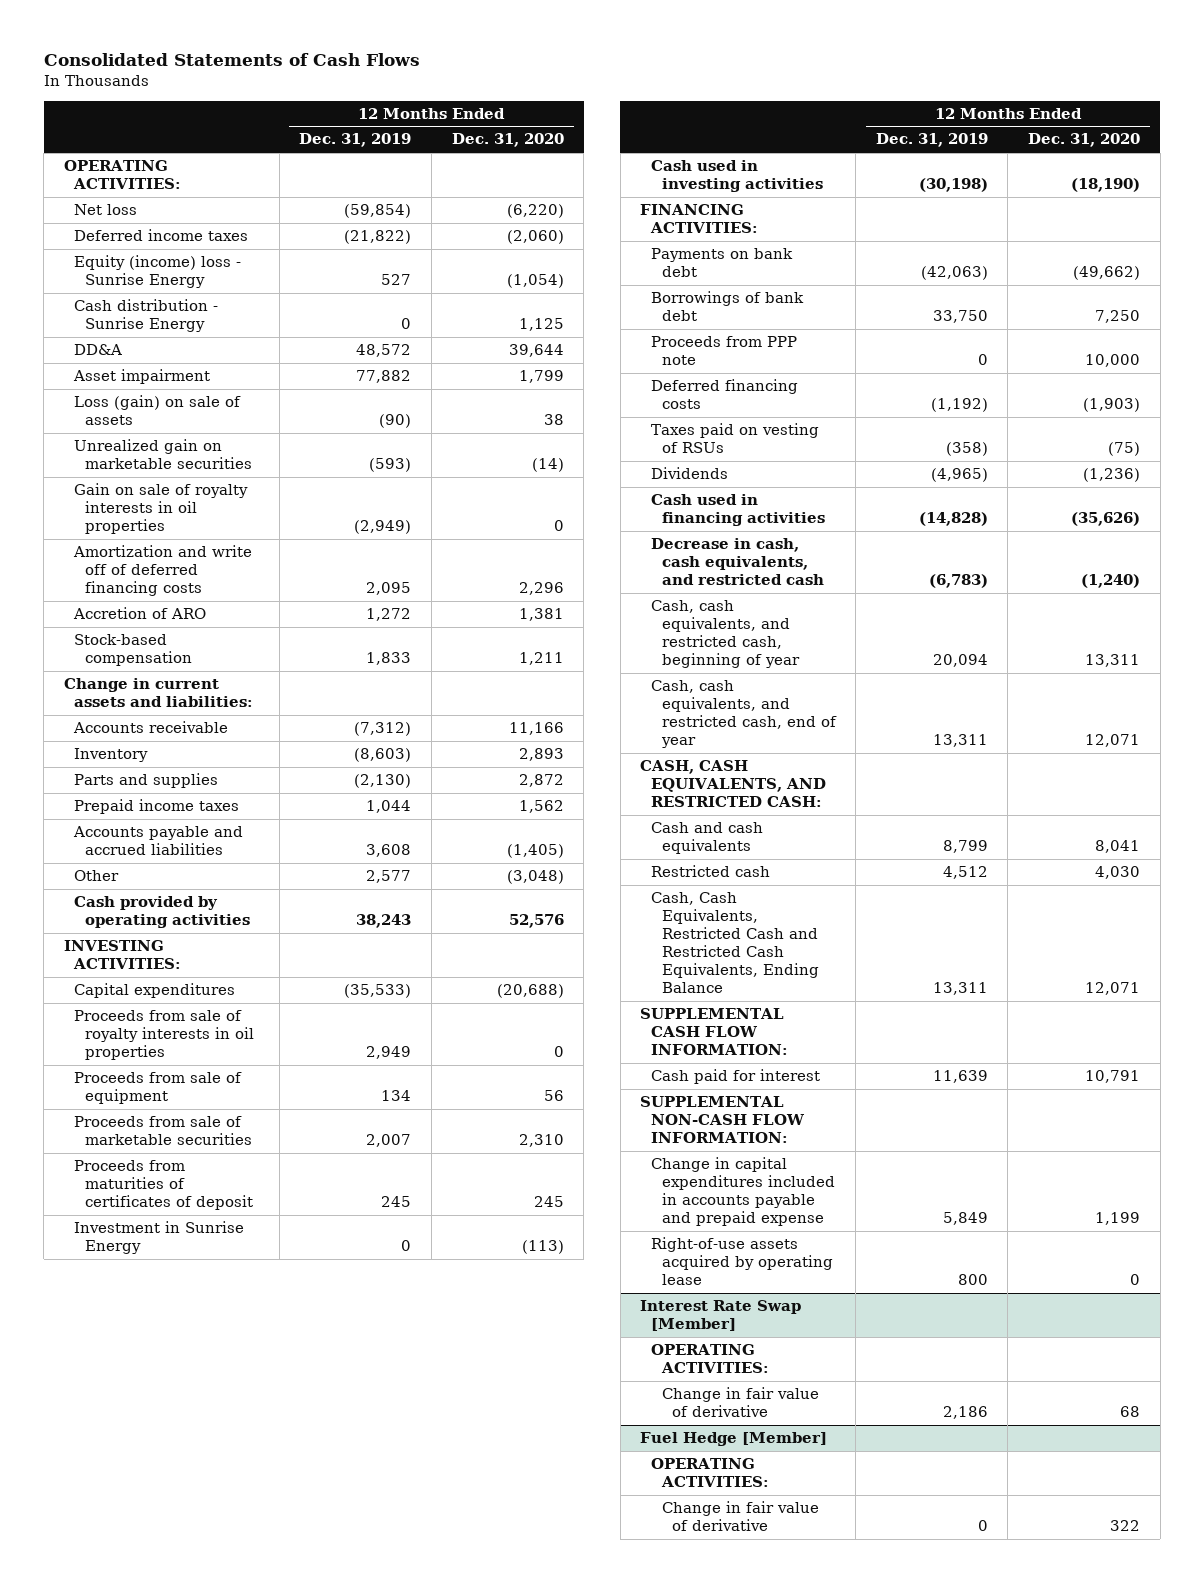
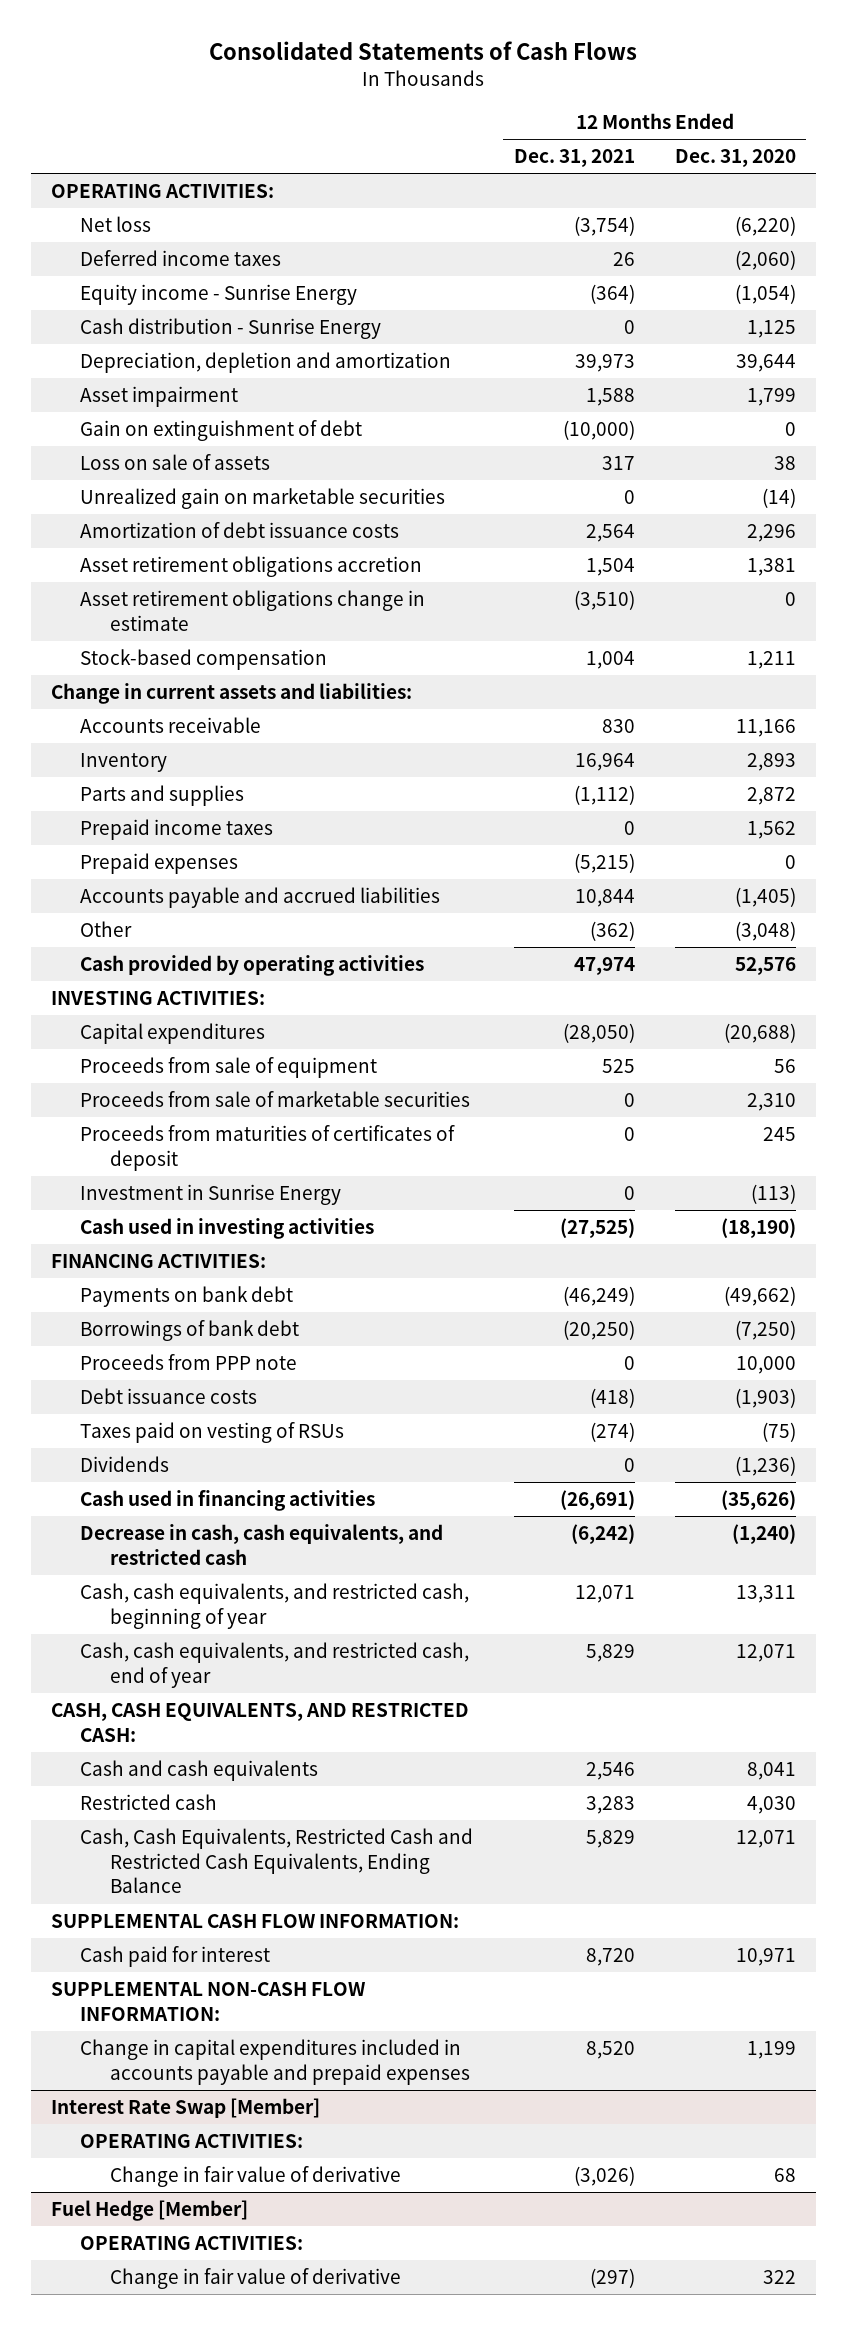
- | 12 Months Ended Dec. 31, 2019 | 12 Months Ended Dec. 31, 2020
+ | 12 Months Ended Dec. 31, 2021 | 12 Months Ended Dec. 31, 2020
- Equity (income) loss - Sunrise Energy | 527 | (1,054)
+ Equity income - Sunrise Energy | (364) | (1,054)
- DD&A | 48,572 | 39,644
+ Depreciation, depletion and amortization | 39,973 | 39,644
- Loss (gain) on sale of assets | (90) | 38
+ Gain on extinguishment of debt | (10,000) | 0
+ Loss on sale of assets | 317 | 38
- Gain on sale of royalty interests in oil properties | (2,949) | 0
- Amortization and write off of deferred financing costs | 2,095 | 2,296
- Accretion of ARO | 1,272 | 1,381
+ Amortization of debt issuance costs | 2,564 | 2,296
+ Asset retirement obligations accretion | 1,504 | 1,381
+ Asset retirement obligations change in estimate | (3,510) | 0
+ Prepaid expenses | (5,215) | 0
- Proceeds from sale of royalty interests in oil properties | 2,949 | 0
- Borrowings of bank debt | 33,750 | 7,250
+ Borrowings of bank debt | (20,250) | (7,250)
- Deferred financing costs | (1,192) | (1,903)
+ Debt issuance costs | (418) | (1,903)
- Cash paid for interest | 11,639 | 10,791
+ Cash paid for interest | 8,720 | 10,971
- Change in capital expenditures included in accounts payable and prepaid expense | 5,849 | 1,199
- Right-of-use assets acquired by operating lease | 800 | 0
+ Change in capital expenditures included in accounts payable and prepaid expenses | 8,520 | 1,199

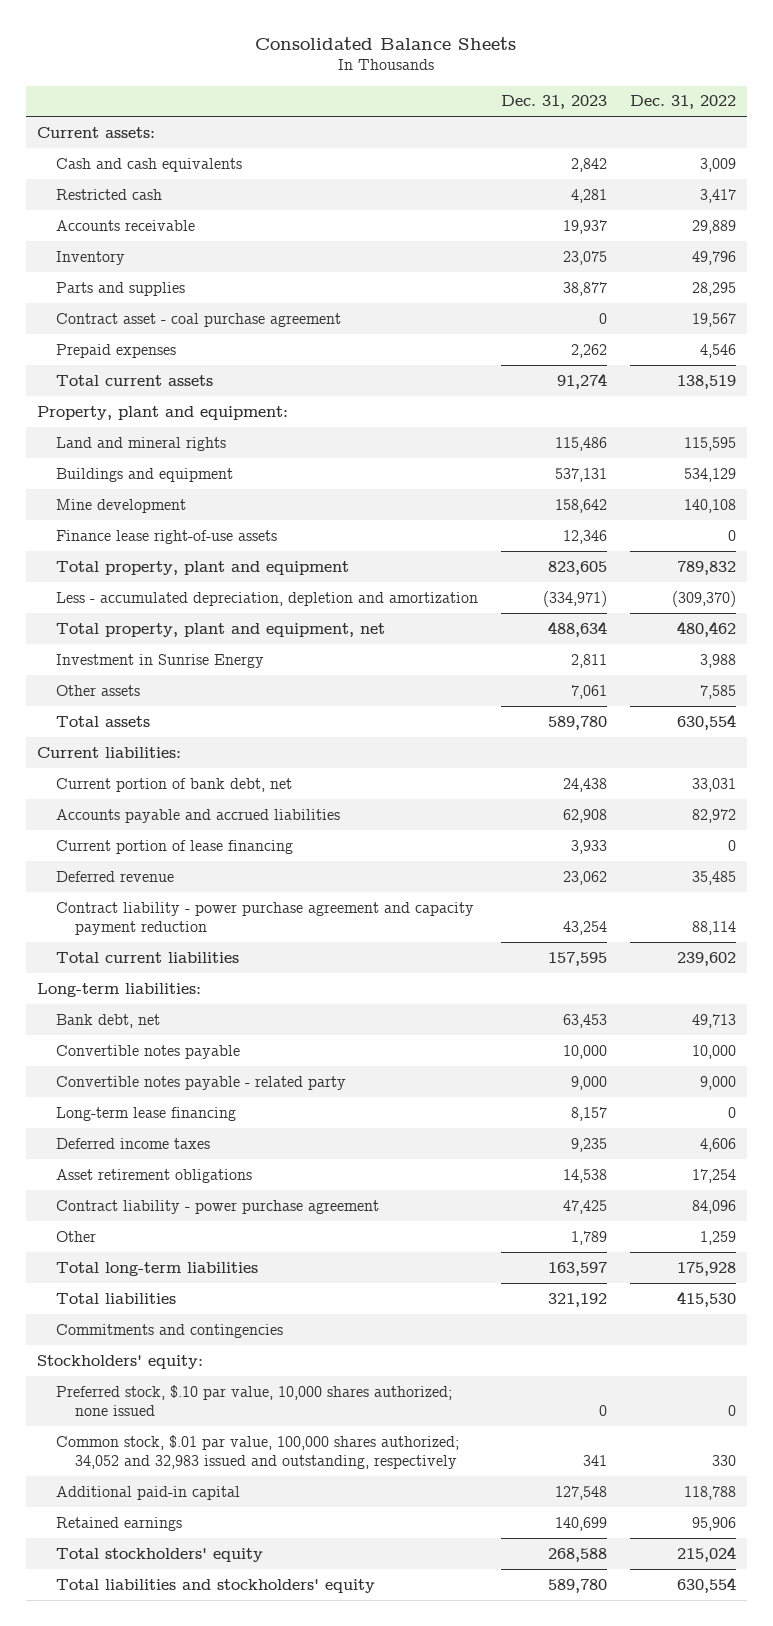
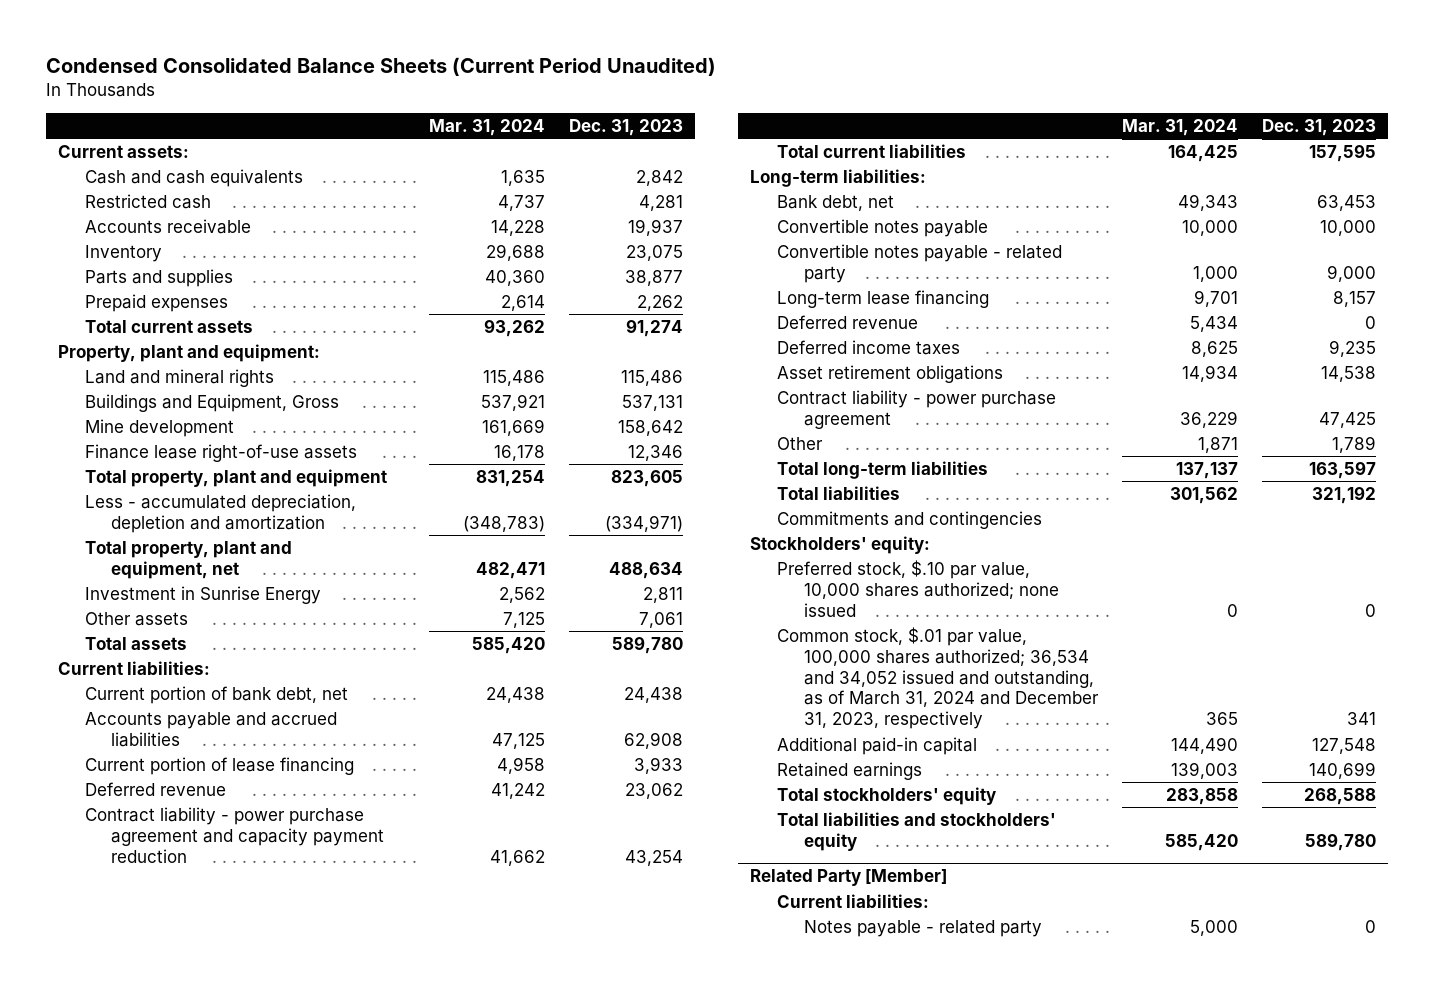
- Consolidated Balance Sheets
+ Condensed Consolidated Balance Sheets (Current Period Unaudited)
- | Dec. 31, 2023 | Dec. 31, 2022
+ | Mar. 31, 2024 | Dec. 31, 2023
- Contract asset - coal purchase agreement | 0 | 19,567
- Buildings and equipment | 537,131 | 534,129
+ Buildings and Equipment, Gross | 537,921 | 537,131
+ Deferred revenue | 5,434 | 0
- Common stock, $.01 par value, 100,000 shares authorized; 34,052 and 32,983 issued and outstanding, respectively | 341 | 330
+ Common stock, $.01 par value, 100,000 shares authorized; 36,534 and 34,052 issued and outstanding, as of March 31, 2024 and December 31, 2023, respectively | 365 | 341
+ Related Party [Member]
+ Current liabilities:
+ Notes payable - related party | 5,000 | 0

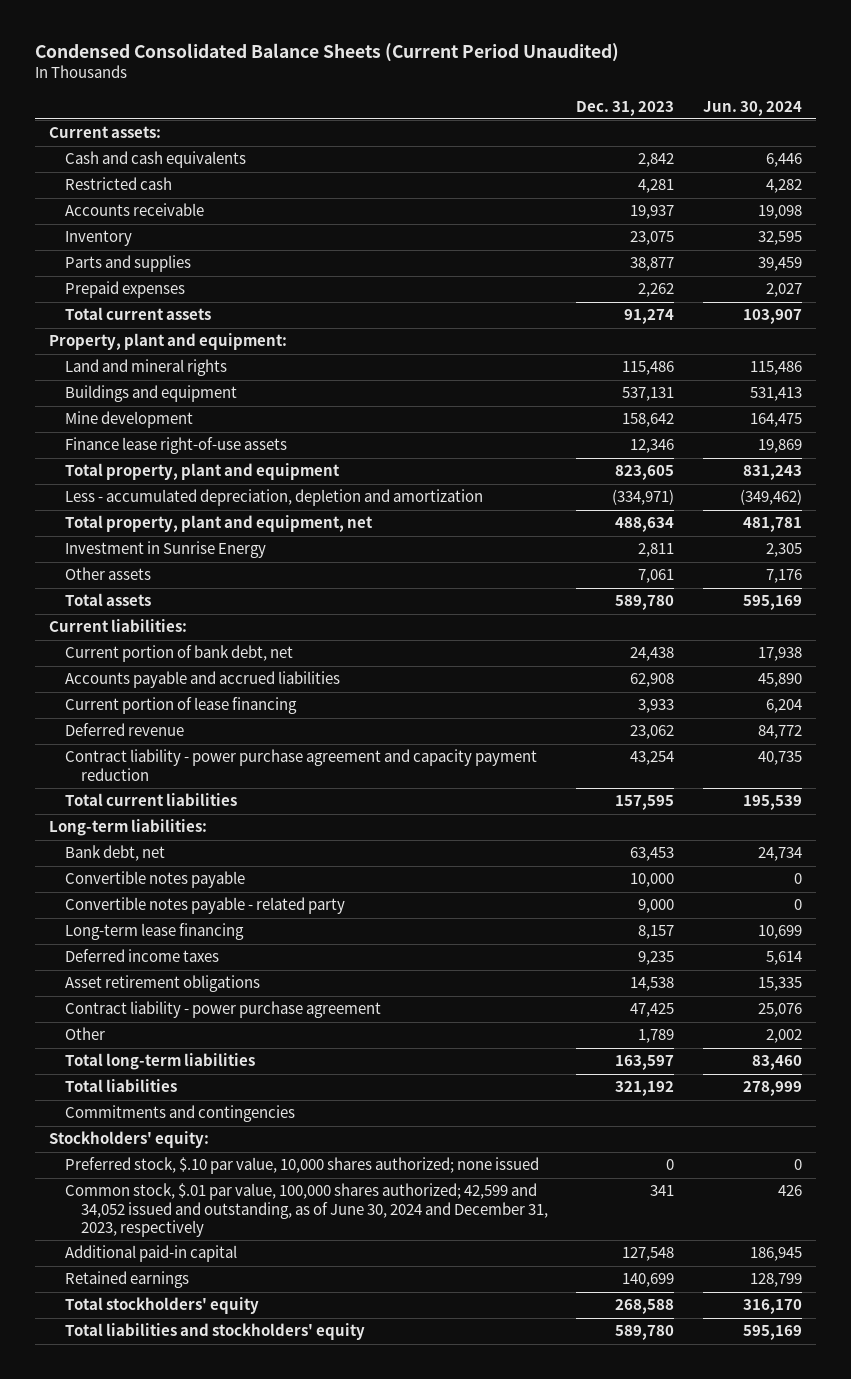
- | Mar. 31, 2024 | Dec. 31, 2023
+ | Dec. 31, 2023 | Jun. 30, 2024
- Buildings and Equipment, Gross | 537,921 | 537,131
+ Buildings and equipment | 537,131 | 531,413
- Deferred revenue | 5,434 | 0
- Common stock, $.01 par value, 100,000 shares authorized; 36,534 and 34,052 issued and outstanding, as of March 31, 2024 and December 31, 2023, respectively | 365 | 341
+ Common stock, $.01 par value, 100,000 shares authorized; 42,599 and 34,052 issued and outstanding, as of June 30, 2024 and December 31, 2023, respectively | 341 | 426
- Related Party [Member]
- Current liabilities:
- Notes payable - related party | 5,000 | 0

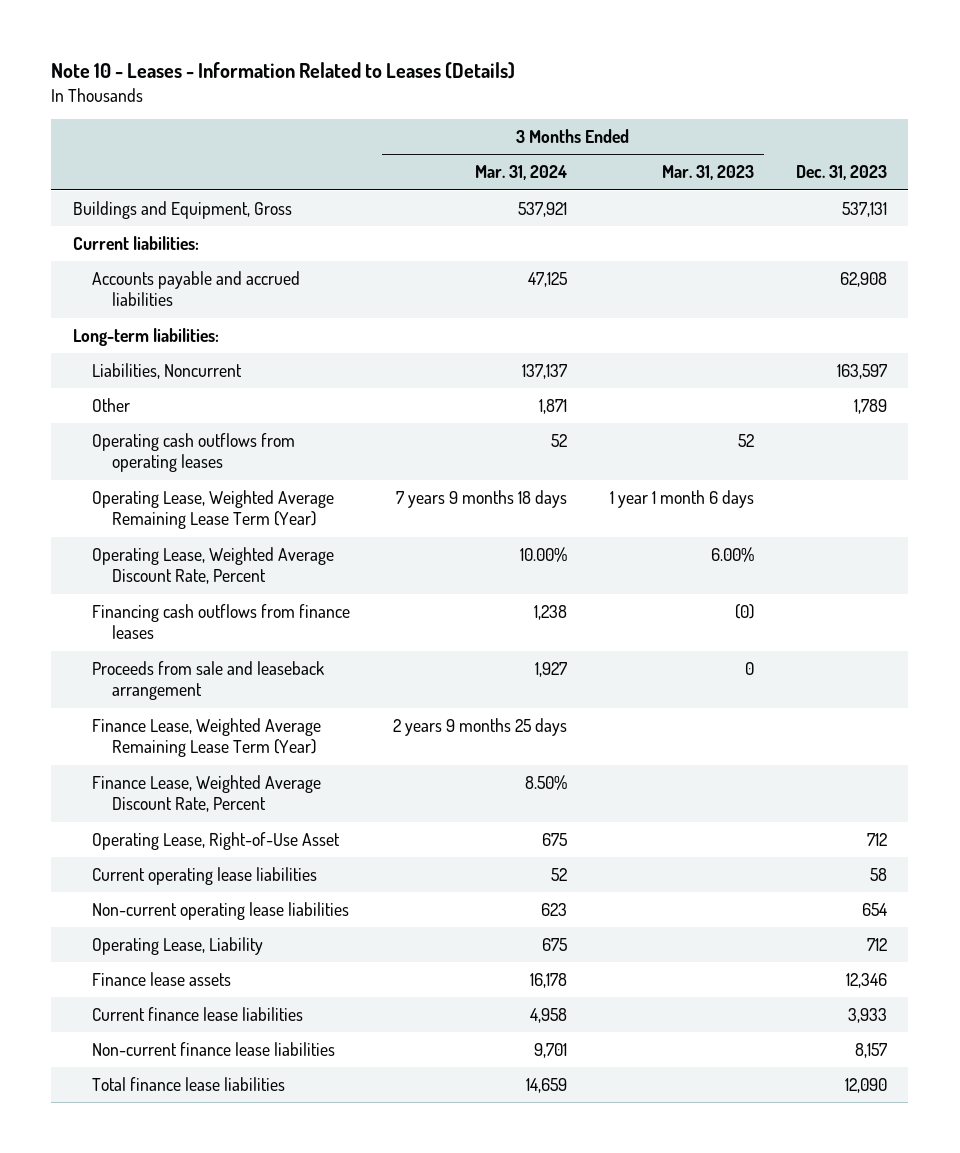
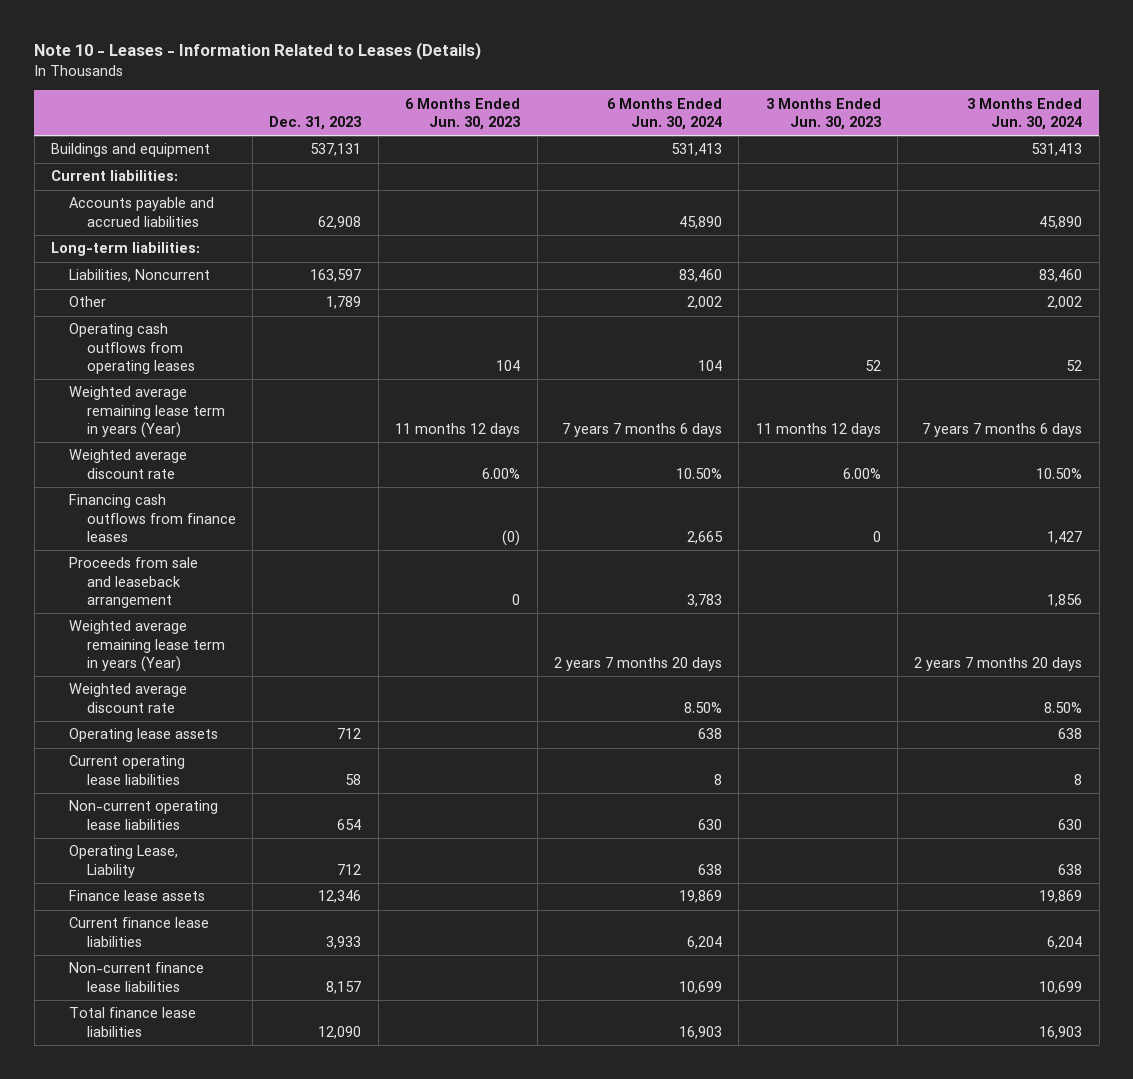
- | 3 Months Ended Mar. 31, 2024 | 3 Months Ended Mar. 31, 2023 | Dec. 31, 2023
+ | Dec. 31, 2023 | 6 Months Ended Jun. 30, 2023 | 6 Months Ended Jun. 30, 2024 | 3 Months Ended Jun. 30, 2023 | 3 Months Ended Jun. 30, 2024
- Buildings and Equipment, Gross | 537,921 | | 537,131
+ Buildings and equipment | 537,131 | | 531,413 | | 531,413
- Operating Lease, Weighted Average Remaining Lease Term (Year) | 7 years 9 months 18 days | 1 year 1 month 6 days |
- Operating Lease, Weighted Average Discount Rate, Percent | 10.00% | 6.00% |
+ Weighted average remaining lease term in years (Year) | | 11 months 12 days | 7 years 7 months 6 days | 11 months 12 days | 7 years 7 months 6 days
+ Weighted average discount rate | | 6.00% | 10.50% | 6.00% | 10.50%
- Finance Lease, Weighted Average Remaining Lease Term (Year) | 2 years 9 months 25 days | |
- Finance Lease, Weighted Average Discount Rate, Percent | 8.50% | |
- Operating Lease, Right-of-Use Asset | 675 | | 712
+ Weighted average remaining lease term in years (Year) | | | 2 years 7 months 20 days | | 2 years 7 months 20 days
+ Weighted average discount rate | | | 8.50% | | 8.50%
+ Operating lease assets | 712 | | 638 | | 638

